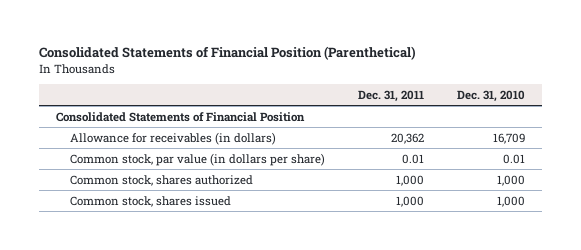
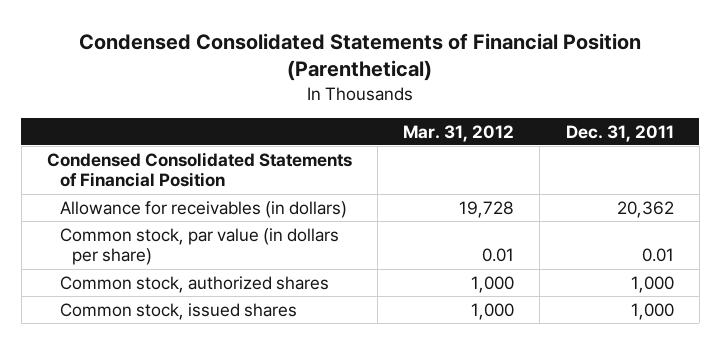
- Consolidated Statements of Financial Position (Parenthetical)
+ Condensed Consolidated Statements of Financial Position (Parenthetical)
- | Dec. 31, 2011 | Dec. 31, 2010
+ | Mar. 31, 2012 | Dec. 31, 2011
- Consolidated Statements of Financial Position
+ Condensed Consolidated Statements of Financial Position
- Common stock, shares authorized | 1,000 | 1,000
- Common stock, shares issued | 1,000 | 1,000
+ Common stock, authorized shares | 1,000 | 1,000
+ Common stock, issued shares | 1,000 | 1,000

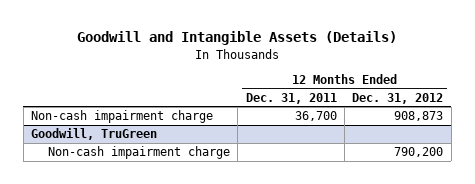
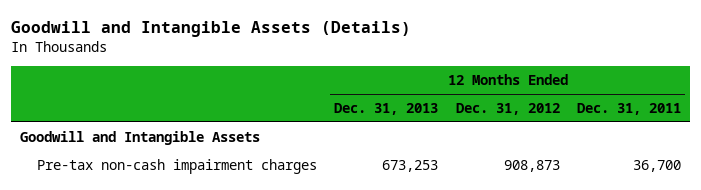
- | 12 Months Ended Dec. 31, 2011 | 12 Months Ended Dec. 31, 2012
+ | 12 Months Ended Dec. 31, 2013 | 12 Months Ended Dec. 31, 2012 | 12 Months Ended Dec. 31, 2011
- Non-cash impairment charge | 36,700 | 908,873
- Goodwill, TruGreen
- Non-cash impairment charge | | 790,200
+ Goodwill and Intangible Assets
+ Pre-tax non-cash impairment charges | 673,253 | 908,873 | 36,700

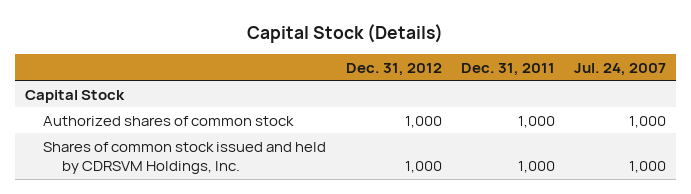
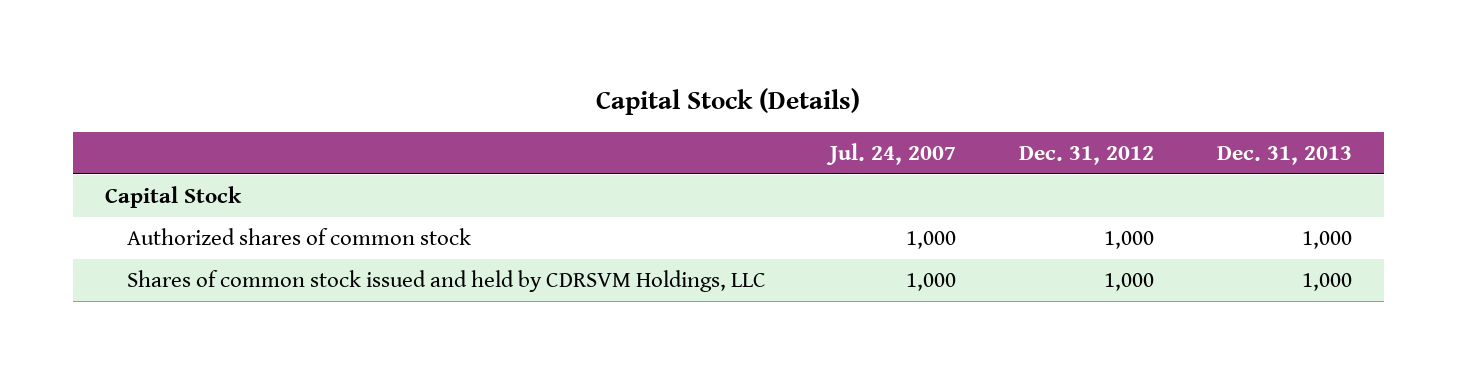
- | Dec. 31, 2012 | Dec. 31, 2011 | Jul. 24, 2007
+ | Jul. 24, 2007 | Dec. 31, 2012 | Dec. 31, 2013
- Shares of common stock issued and held by CDRSVM Holdings, Inc. | 1,000 | 1,000 | 1,000
+ Shares of common stock issued and held by CDRSVM Holdings, LLC | 1,000 | 1,000 | 1,000

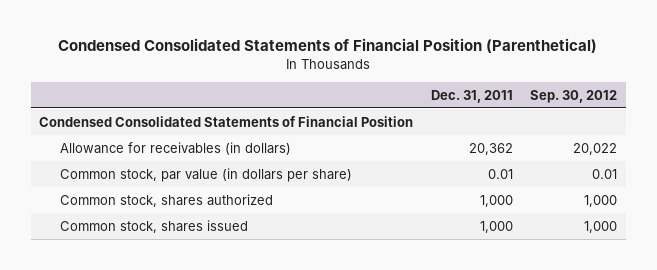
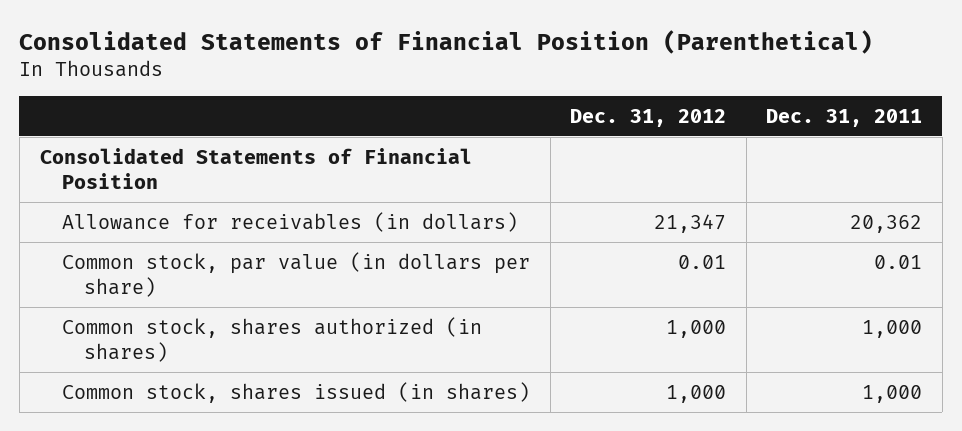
- Condensed Consolidated Statements of Financial Position (Parenthetical)
+ Consolidated Statements of Financial Position (Parenthetical)
- | Dec. 31, 2011 | Sep. 30, 2012
+ | Dec. 31, 2012 | Dec. 31, 2011
- Condensed Consolidated Statements of Financial Position
+ Consolidated Statements of Financial Position
- Common stock, shares authorized | 1,000 | 1,000
- Common stock, shares issued | 1,000 | 1,000
+ Common stock, shares authorized (in shares) | 1,000 | 1,000
+ Common stock, shares issued (in shares) | 1,000 | 1,000

